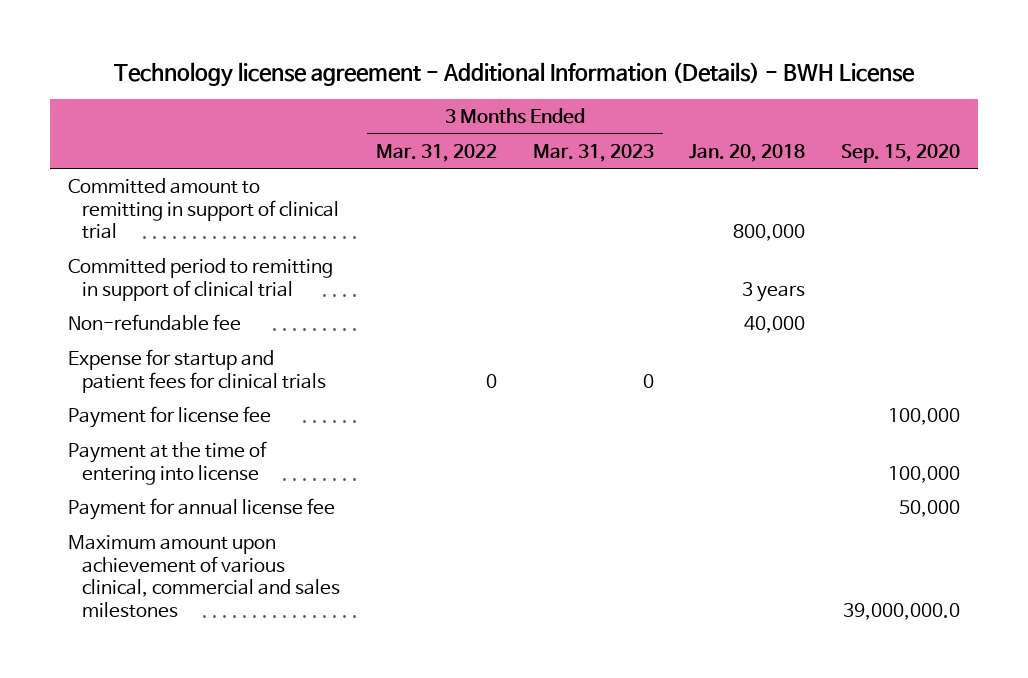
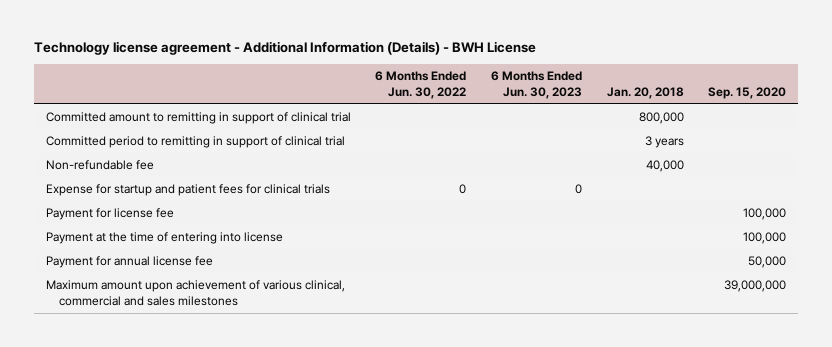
- | 3 Months Ended Mar. 31, 2022 | 3 Months Ended Mar. 31, 2023 | Jan. 20, 2018 | Sep. 15, 2020
+ | 6 Months Ended Jun. 30, 2022 | 6 Months Ended Jun. 30, 2023 | Jan. 20, 2018 | Sep. 15, 2020
- Maximum amount upon achievement of various clinical, commercial and sales milestones | | | | 39,000,000.0
+ Maximum amount upon achievement of various clinical, commercial and sales milestones | | | | 39,000,000

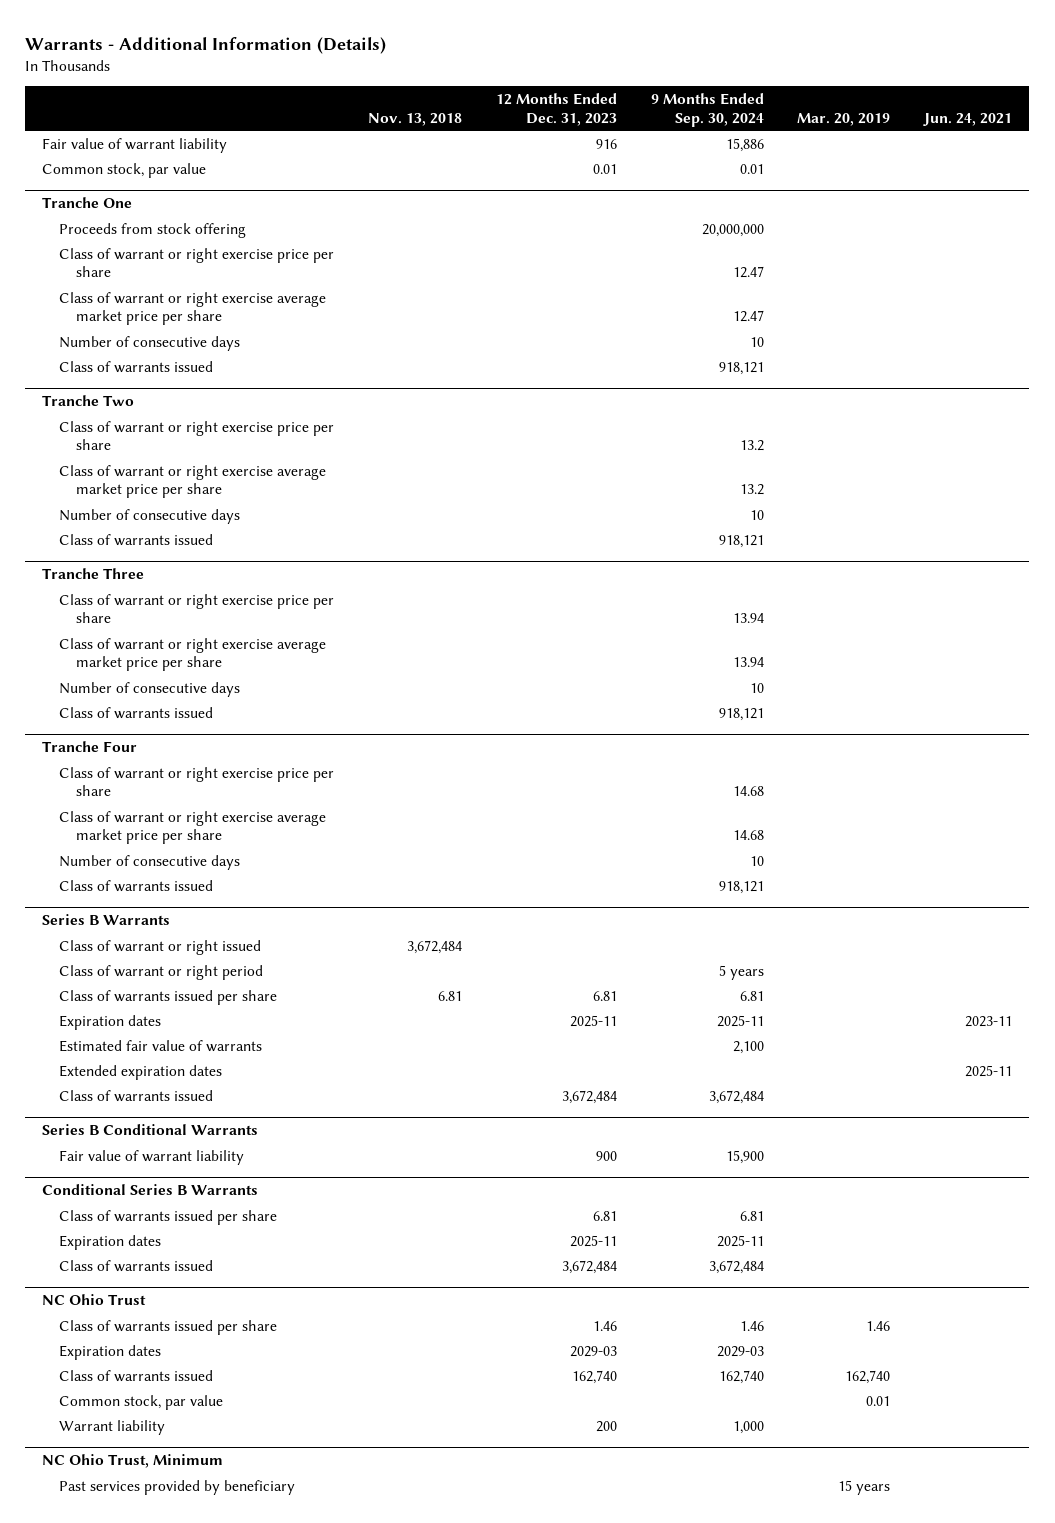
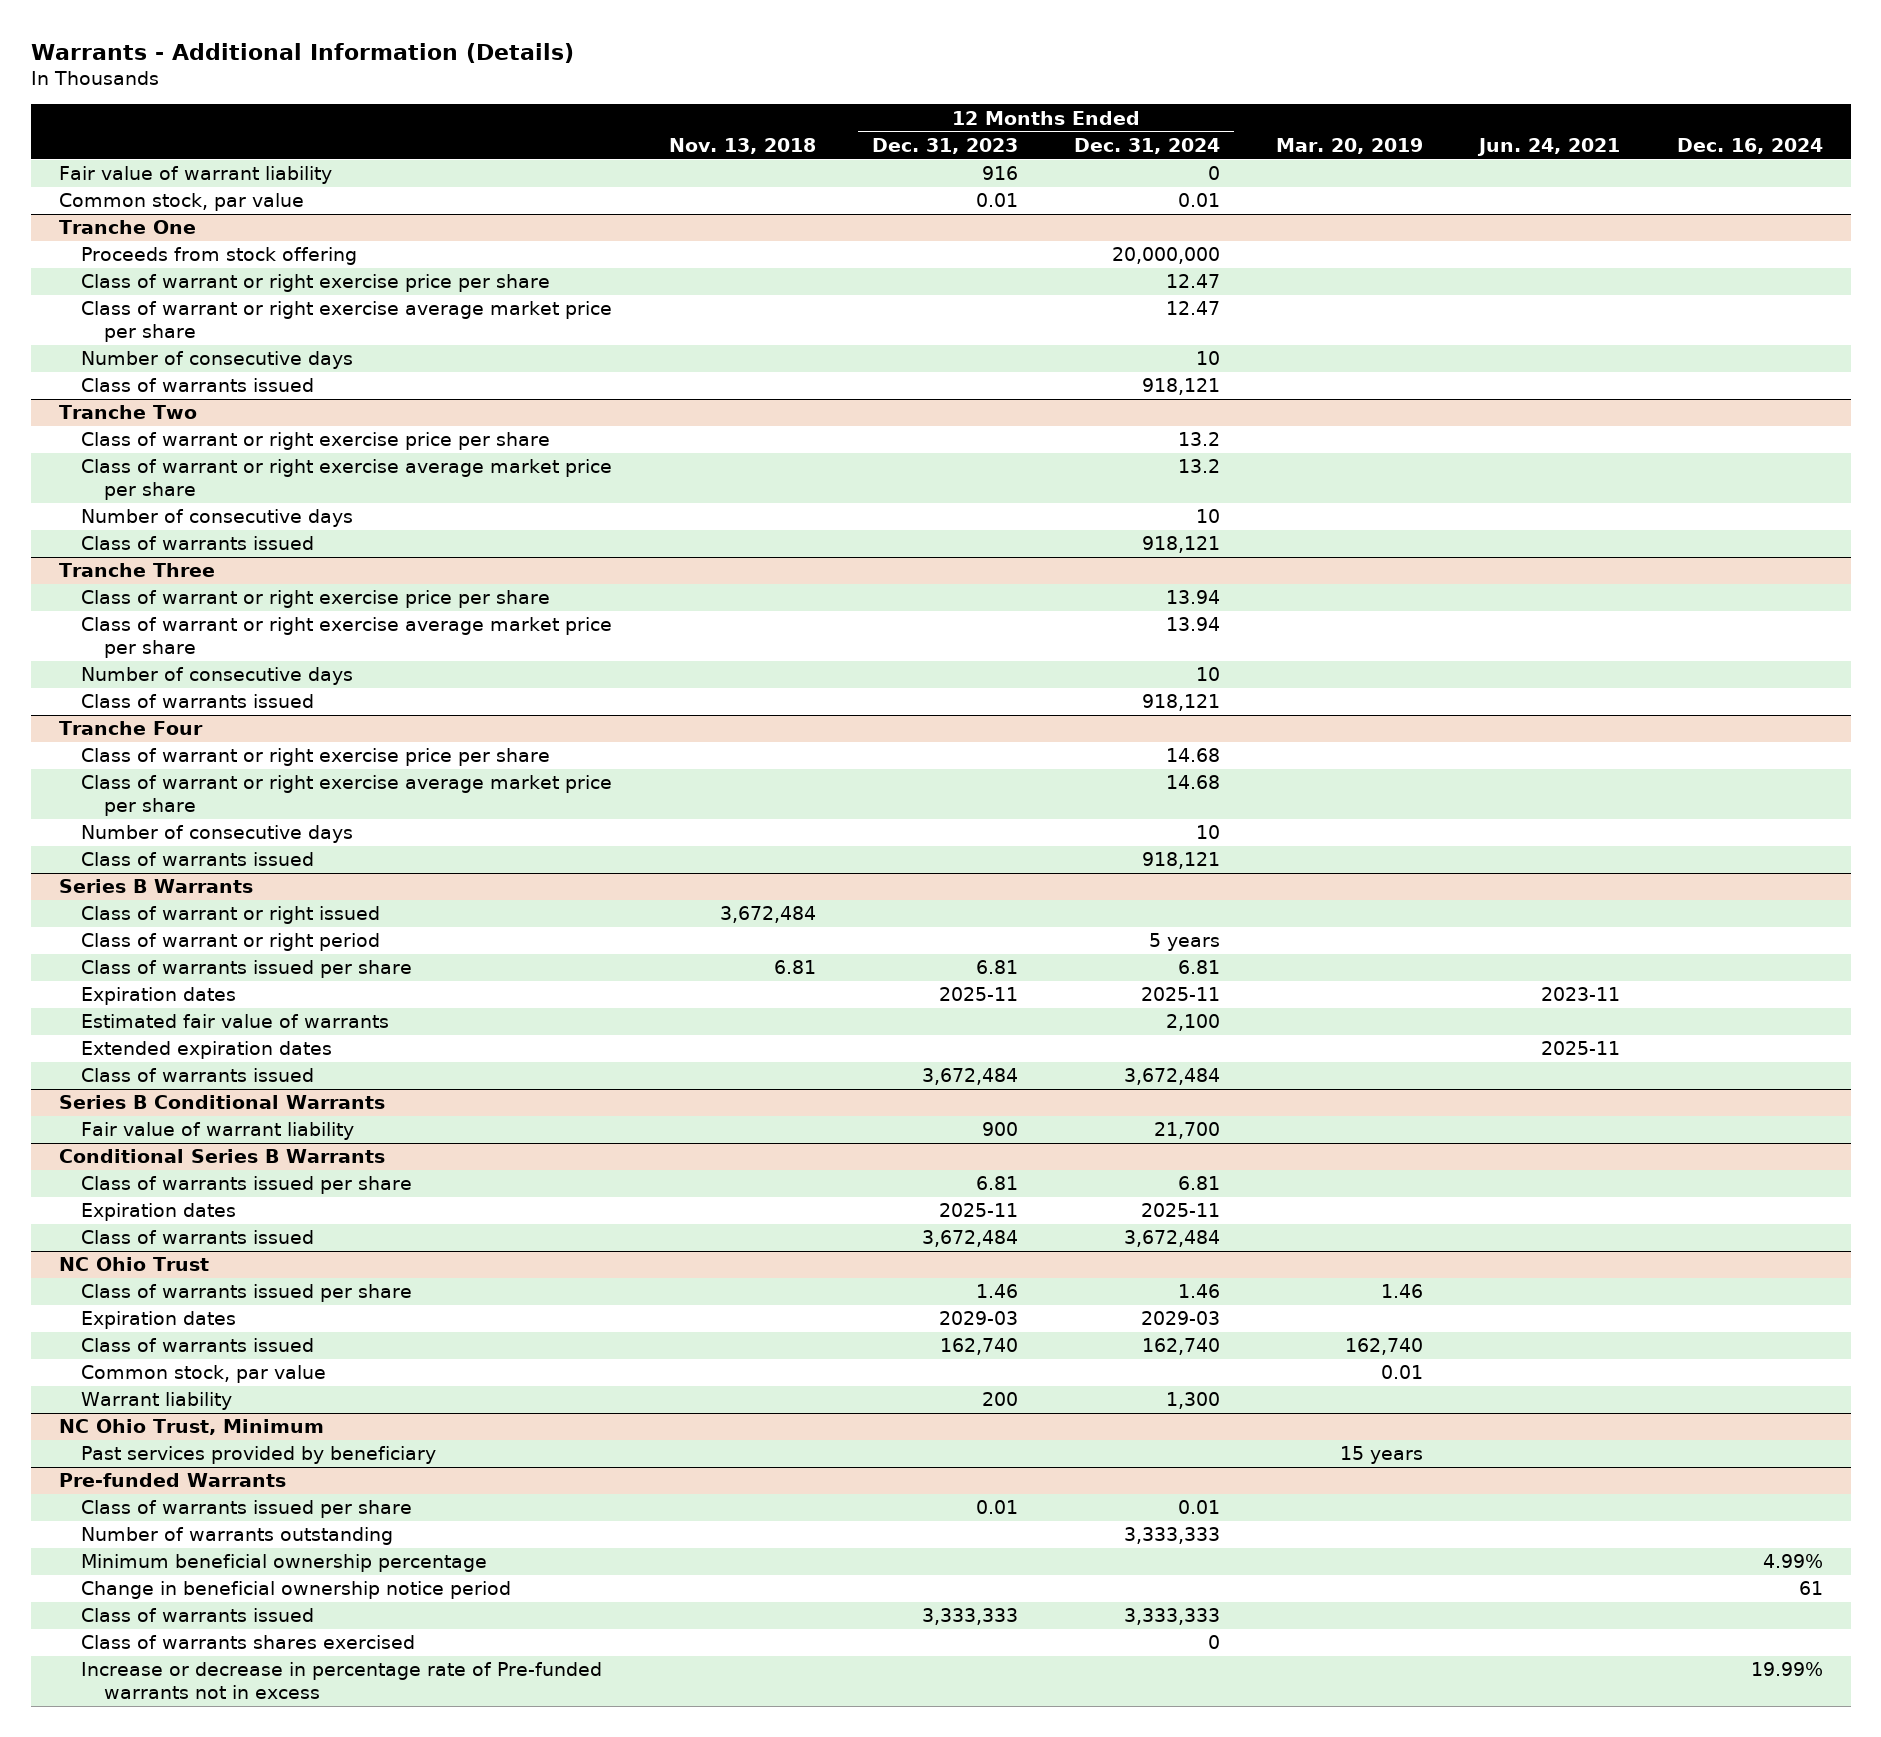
- | Nov. 13, 2018 | 12 Months Ended Dec. 31, 2023 | 9 Months Ended Sep. 30, 2024 | Mar. 20, 2019 | Jun. 24, 2021
+ | Nov. 13, 2018 | 12 Months Ended Dec. 31, 2023 | 12 Months Ended Dec. 31, 2024 | Mar. 20, 2019 | Jun. 24, 2021 | Dec. 16, 2024
+ Pre-funded Warrants
+ Class of warrants issued per share | | 0.01 | 0.01 | | |
+ Number of warrants outstanding | | | 3,333,333 | | |
+ Minimum beneficial ownership percentage | | | | | | 4.99%
+ Change in beneficial ownership notice period | | | | | | 61
+ Class of warrants issued | | 3,333,333 | 3,333,333 | | |
+ Class of warrants shares exercised | | | 0 | | |
+ Increase or decrease in percentage rate of Pre-funded warrants not in excess | | | | | | 19.99%

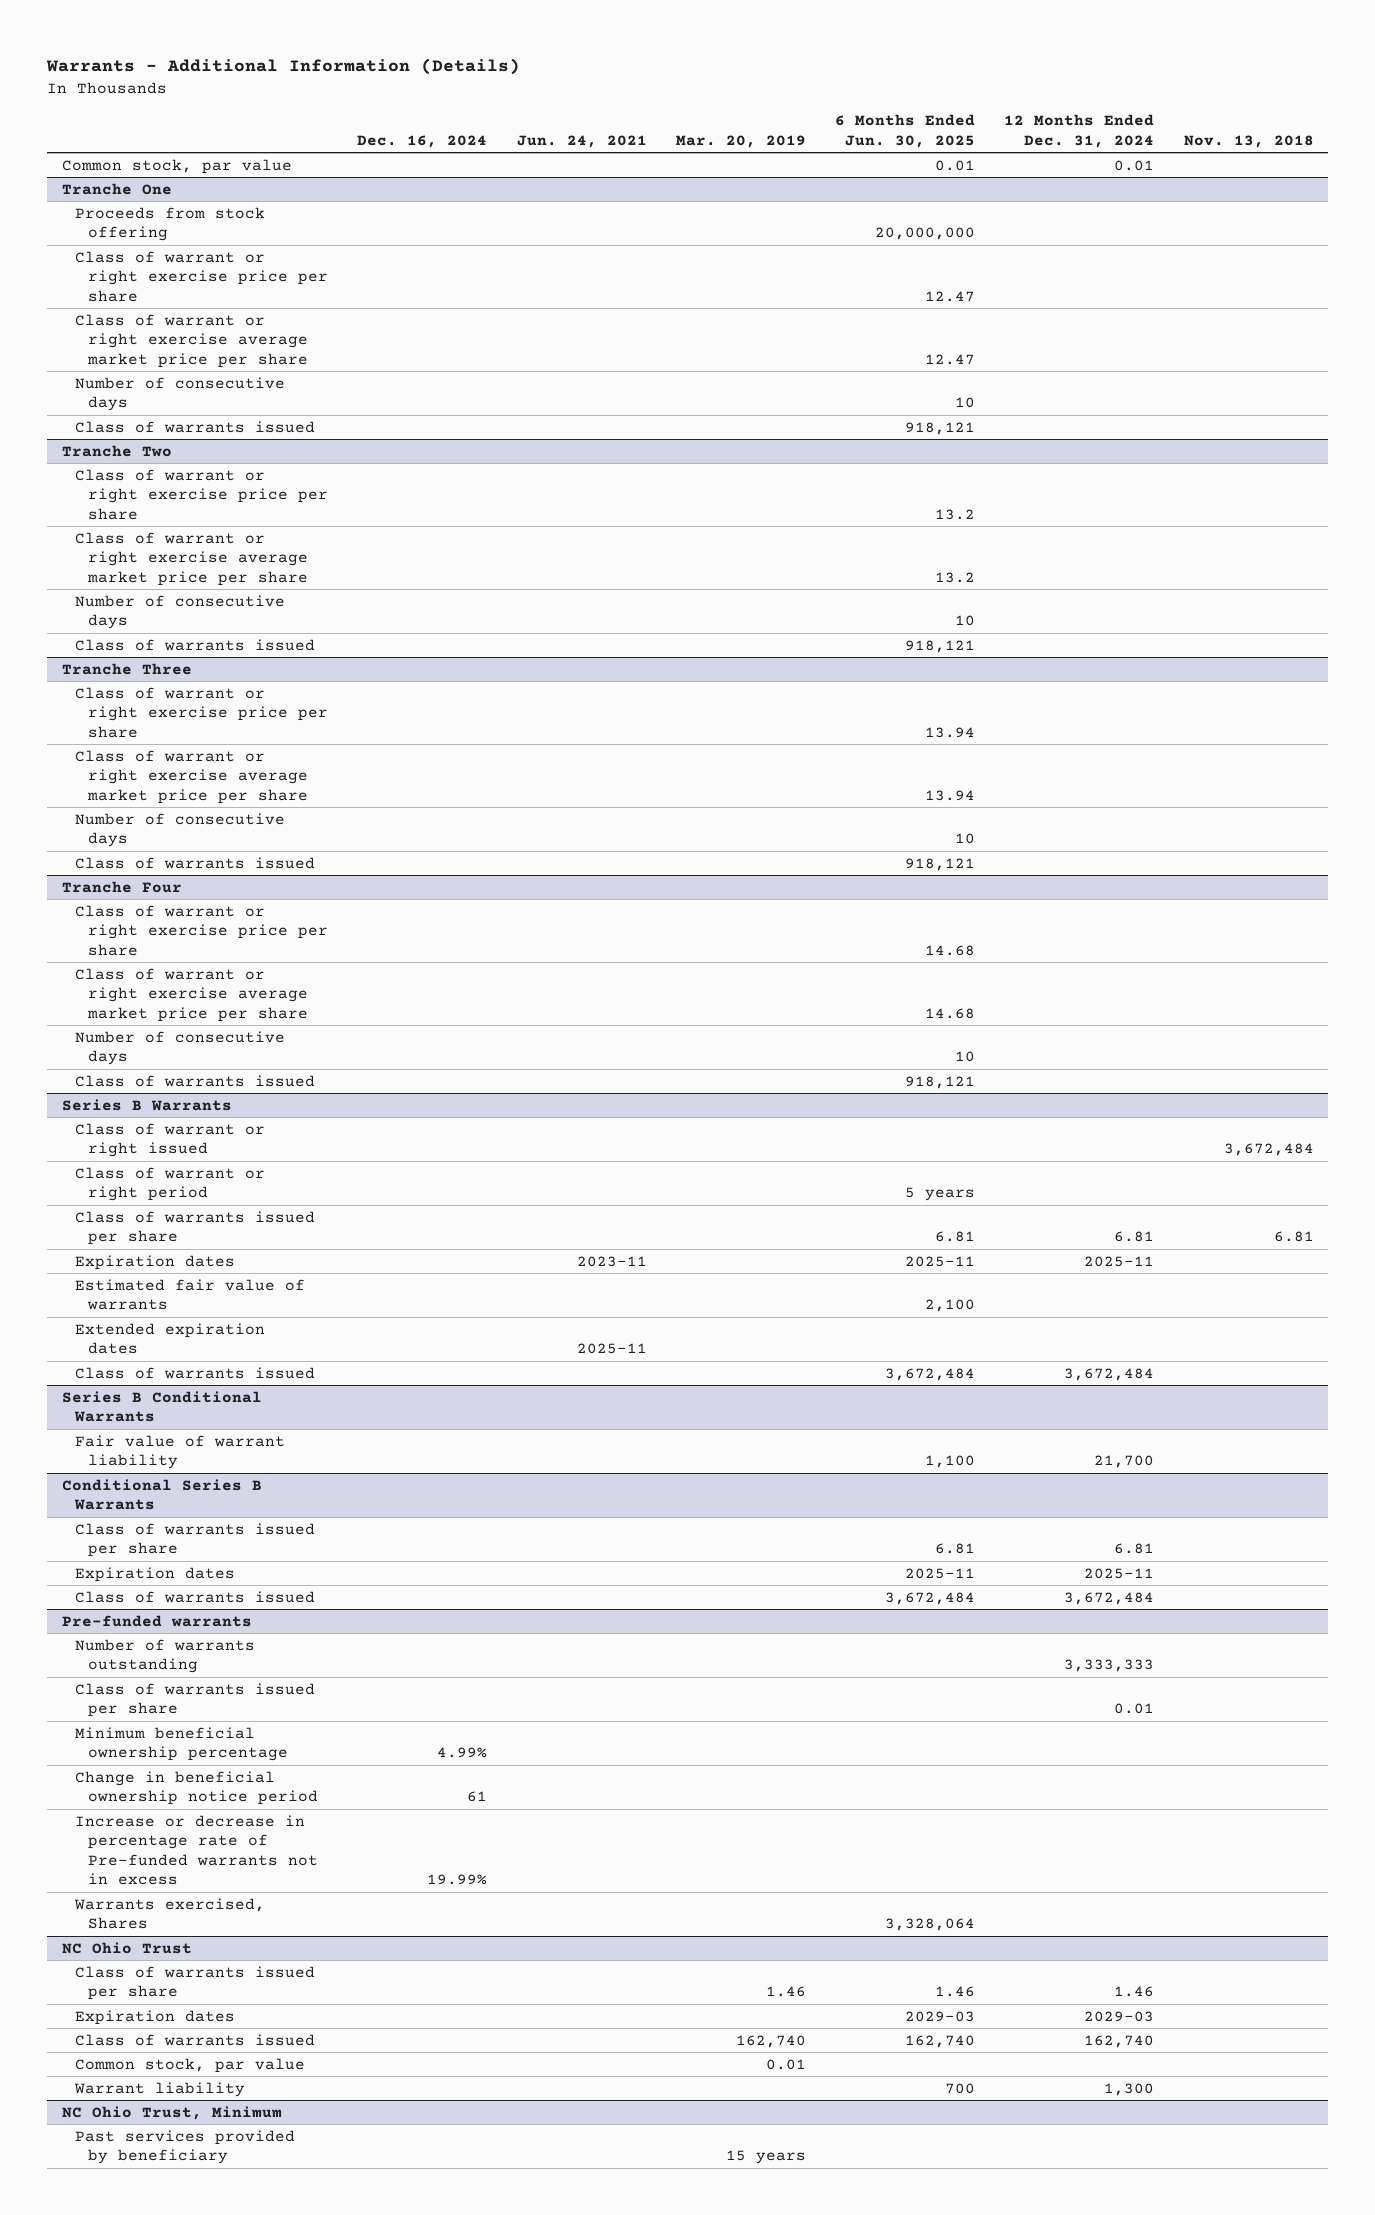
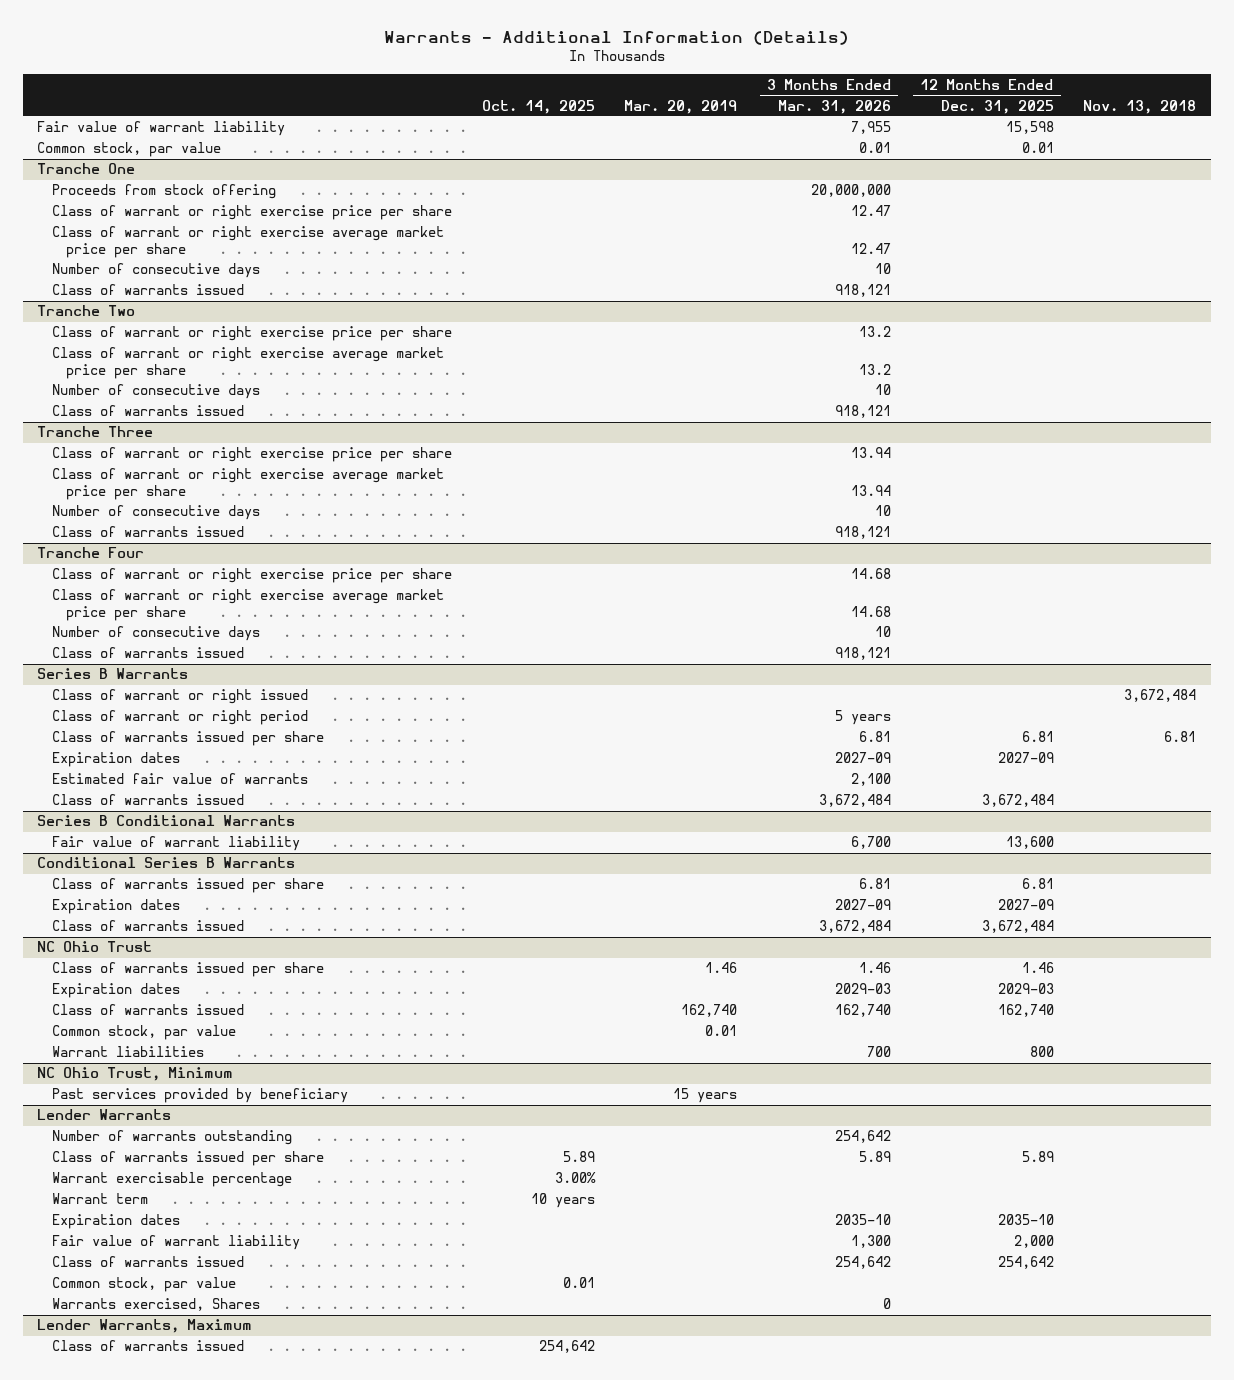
- | Dec. 16, 2024 | Jun. 24, 2021 | Mar. 20, 2019 | 6 Months Ended Jun. 30, 2025 | 12 Months Ended Dec. 31, 2024 | Nov. 13, 2018
+ | Oct. 14, 2025 | Mar. 20, 2019 | 3 Months Ended Mar. 31, 2026 | 12 Months Ended Dec. 31, 2025 | Nov. 13, 2018
+ Fair value of warrant liability | | | 7,955 | 15,598 |
@ Series B Warrants
- Extended expiration dates | | 2025-11 | | | |
- Pre-funded warrants
- Number of warrants outstanding | | | | | 3,333,333 |
- Class of warrants issued per share | | | | | 0.01 |
- Minimum beneficial ownership percentage | 4.99% | | | | |
- Change in beneficial ownership notice period | 61 | | | | |
- Increase or decrease in percentage rate of Pre-funded warrants not in excess | 19.99% | | | | |
- Warrants exercised, Shares | | | | 3,328,064 | |
@ NC Ohio Trust
- Warrant liability | | | | 700 | 1,300 |
+ Warrant liabilities | | | 700 | 800 |
+ Lender Warrants
+ Number of warrants outstanding | | | 254,642 | |
+ Class of warrants issued per share | 5.89 | | 5.89 | 5.89 |
+ Warrant exercisable percentage | 3.00% | | | |
+ Warrant term | 10 years | | | |
+ Expiration dates | | | 2035-10 | 2035-10 |
+ Fair value of warrant liability | | | 1,300 | 2,000 |
+ Class of warrants issued | | | 254,642 | 254,642 |
+ Common stock, par value | 0.01 | | | |
+ Warrants exercised, Shares | | | 0 | |
+ Lender Warrants, Maximum
+ Class of warrants issued | 254,642 | | | |

